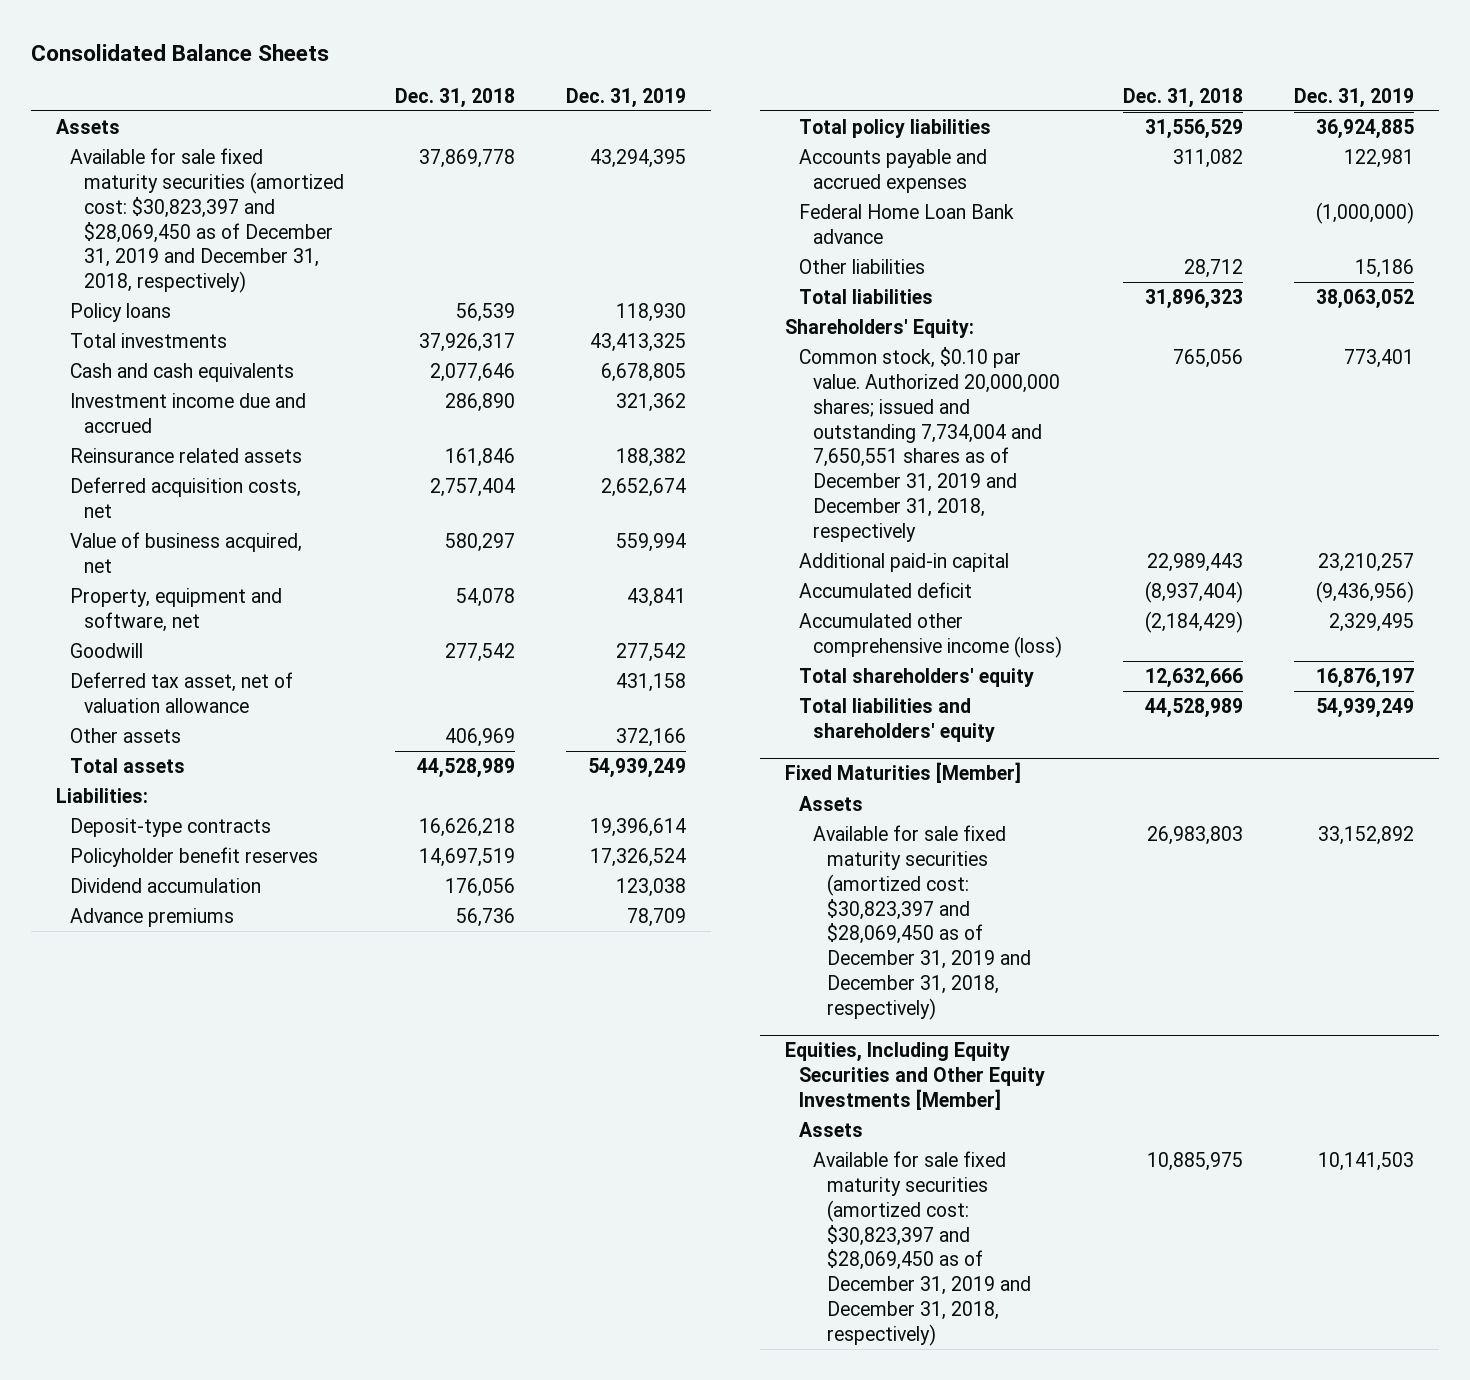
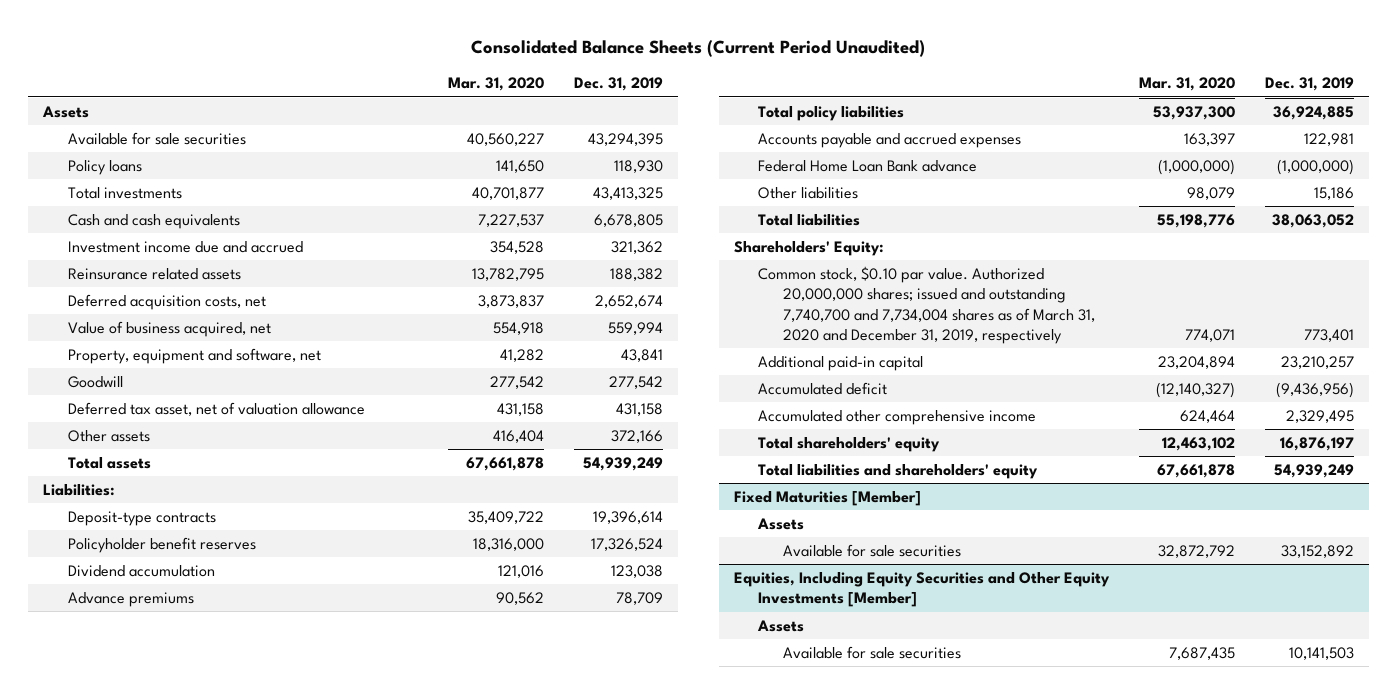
- Consolidated Balance Sheets
+ Consolidated Balance Sheets (Current Period Unaudited)
- | Dec. 31, 2018 | Dec. 31, 2019
+ | Mar. 31, 2020 | Dec. 31, 2019
- Available for sale fixed maturity securities (amortized cost: $30,823,397 and $28,069,450 as of December 31, 2019 and December 31, 2018, respectively) | 37,869,778 | 43,294,395
+ Available for sale securities | 40,560,227 | 43,294,395
- Common stock, $0.10 par value. Authorized 20,000,000 shares; issued and outstanding 7,734,004 and 7,650,551 shares as of December 31, 2019 and December 31, 2018, respectively | 765,056 | 773,401
+ Common stock, $0.10 par value. Authorized 20,000,000 shares; issued and outstanding 7,740,700 and 7,734,004 shares as of March 31, 2020 and December 31, 2019, respectively | 774,071 | 773,401
- Accumulated other comprehensive income (loss) | (2,184,429) | 2,329,495
+ Accumulated other comprehensive income | 624,464 | 2,329,495
@ Fixed Maturities [Member]
- Available for sale fixed maturity securities (amortized cost: $30,823,397 and $28,069,450 as of December 31, 2019 and December 31, 2018, respectively) | 26,983,803 | 33,152,892
+ Available for sale securities | 32,872,792 | 33,152,892
@ Equities, Including Equity Securities and Other Equity Investments [Member]
- Available for sale fixed maturity securities (amortized cost: $30,823,397 and $28,069,450 as of December 31, 2019 and December 31, 2018, respectively) | 10,885,975 | 10,141,503
+ Available for sale securities | 7,687,435 | 10,141,503

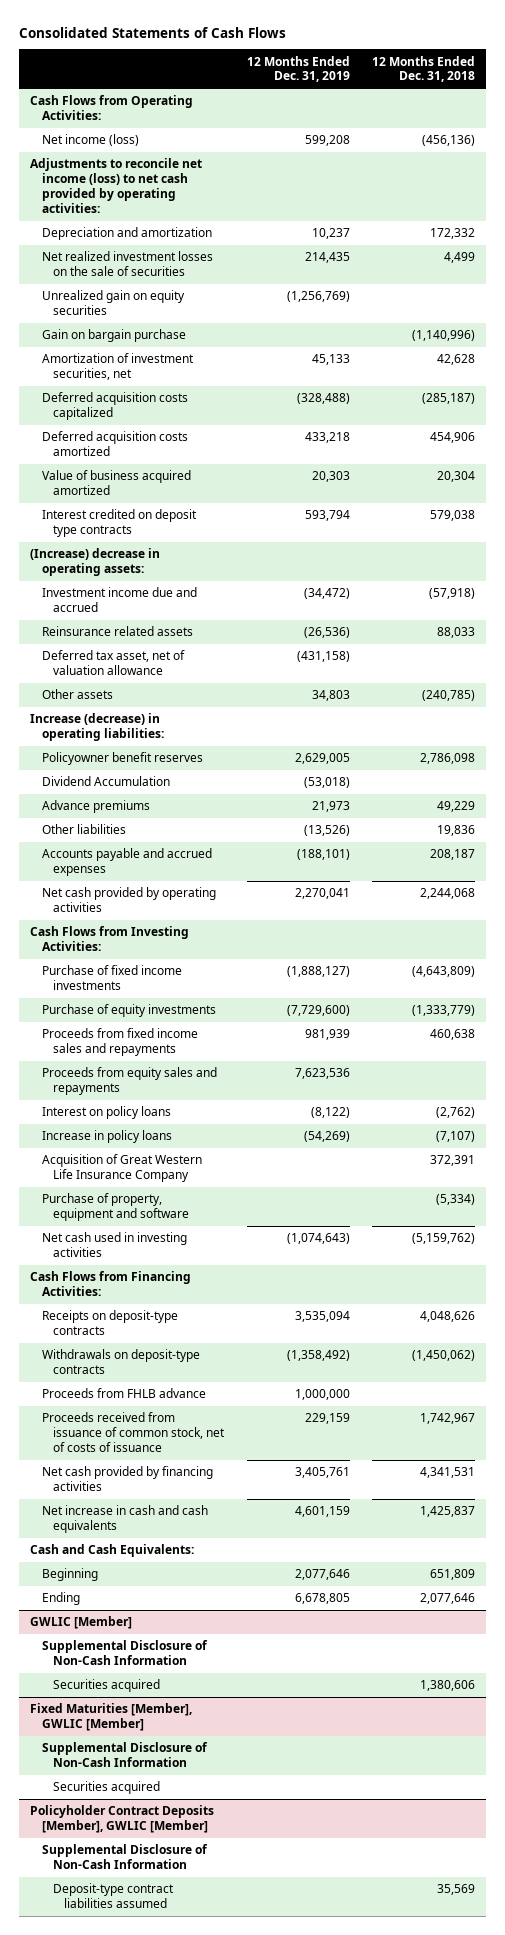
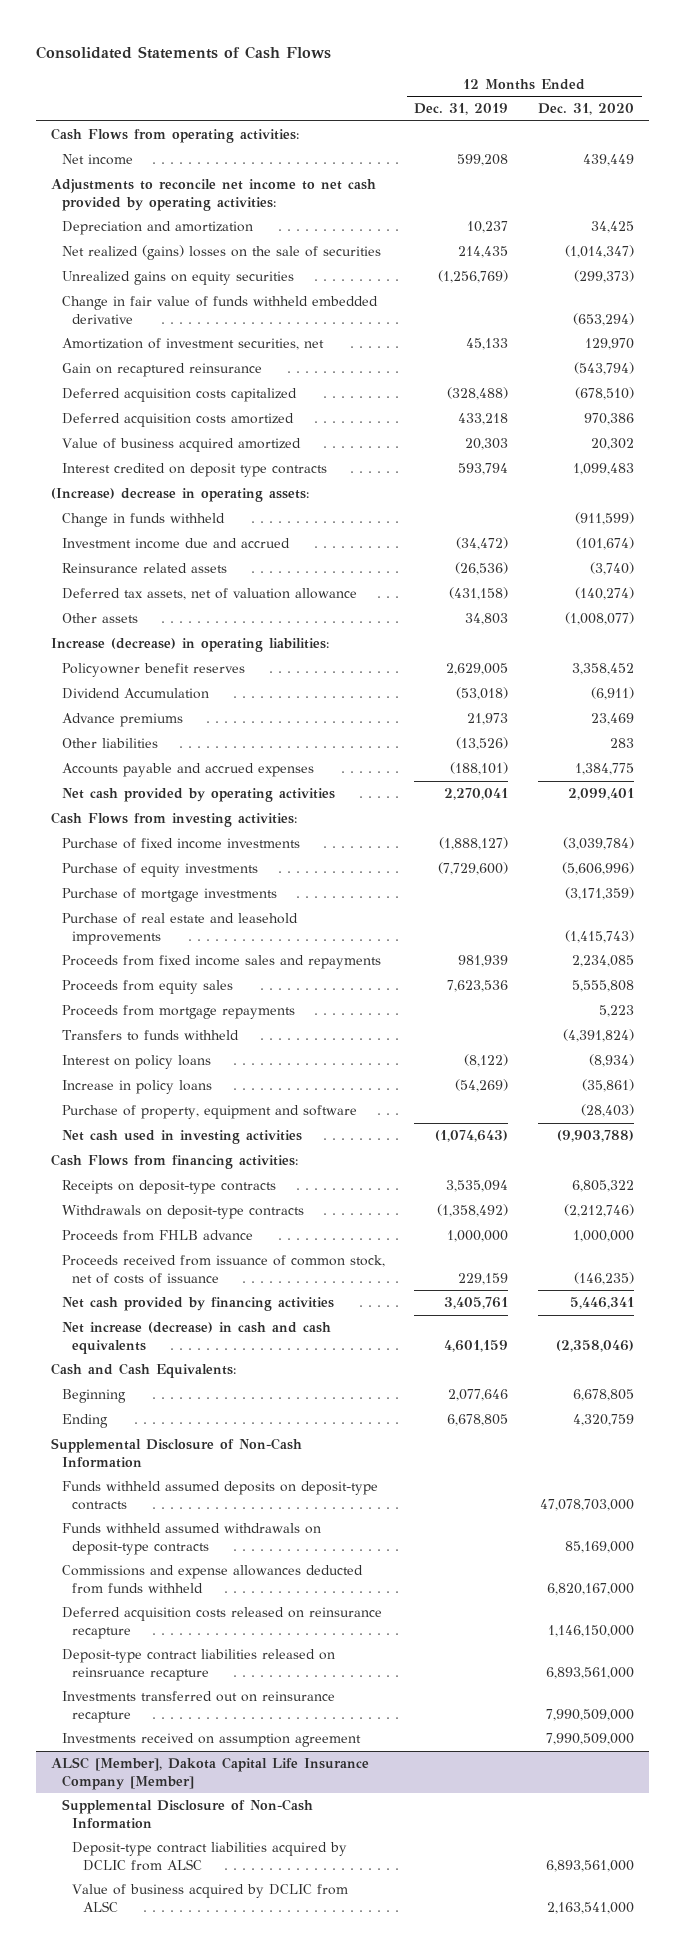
- | 12 Months Ended Dec. 31, 2019 | 12 Months Ended Dec. 31, 2018
+ | 12 Months Ended Dec. 31, 2019 | 12 Months Ended Dec. 31, 2020
- Cash Flows from Operating Activities:
- Net income (loss) | 599,208 | (456,136)
- Adjustments to reconcile net income (loss) to net cash provided by operating activities:
+ Cash Flows from operating activities:
+ Net income | 599,208 | 439,449
+ Adjustments to reconcile net income to net cash provided by operating activities:
- Net realized investment losses on the sale of securities | 214,435 | 4,499
- Unrealized gain on equity securities | (1,256,769) |
- Gain on bargain purchase | | (1,140,996)
+ Net realized (gains) losses on the sale of securities | 214,435 | (1,014,347)
+ Unrealized gains on equity securities | (1,256,769) | (299,373)
+ Change in fair value of funds withheld embedded derivative | | (653,294)
+ Gain on recaptured reinsurance | | (543,794)
+ Change in funds withheld | | (911,599)
- Deferred tax asset, net of valuation allowance | (431,158) |
+ Deferred tax assets, net of valuation allowance | (431,158) | (140,274)
- Cash Flows from Investing Activities:
+ Cash Flows from investing activities:
+ Purchase of mortgage investments | | (3,171,359)
+ Purchase of real estate and leasehold improvements | | (1,415,743)
- Proceeds from equity sales and repayments | 7,623,536 |
+ Proceeds from equity sales | 7,623,536 | 5,555,808
+ Proceeds from mortgage repayments | | 5,223
+ Transfers to funds withheld | | (4,391,824)
- Acquisition of Great Western Life Insurance Company | | 372,391
- Cash Flows from Financing Activities:
+ Cash Flows from financing activities:
- Net increase in cash and cash equivalents | 4,601,159 | 1,425,837
+ Net increase (decrease) in cash and cash equivalents | 4,601,159 | (2,358,046)
- GWLIC [Member]
- Securities acquired | | 1,380,606
- Fixed Maturities [Member], GWLIC [Member]
- Supplemental Disclosure of Non-Cash Information
- Securities acquired
- Policyholder Contract Deposits [Member], GWLIC [Member]
+ Funds withheld assumed deposits on deposit-type contracts | | 47,078,703,000
+ Funds withheld assumed withdrawals on deposit-type contracts | | 85,169,000
+ Commissions and expense allowances deducted from funds withheld | | 6,820,167,000
+ Deferred acquisition costs released on reinsurance recapture | | 1,146,150,000
+ Deposit-type contract liabilities released on reinsruance recapture | | 6,893,561,000
+ Investments transferred out on reinsurance recapture | | 7,990,509,000
+ Investments received on assumption agreement | | 7,990,509,000
+ ALSC [Member], Dakota Capital Life Insurance Company [Member]
- Deposit-type contract liabilities assumed | | 35,569
+ Deposit-type contract liabilities acquired by DCLIC from ALSC | | 6,893,561,000
+ Value of business acquired by DCLIC from ALSC | | 2,163,541,000

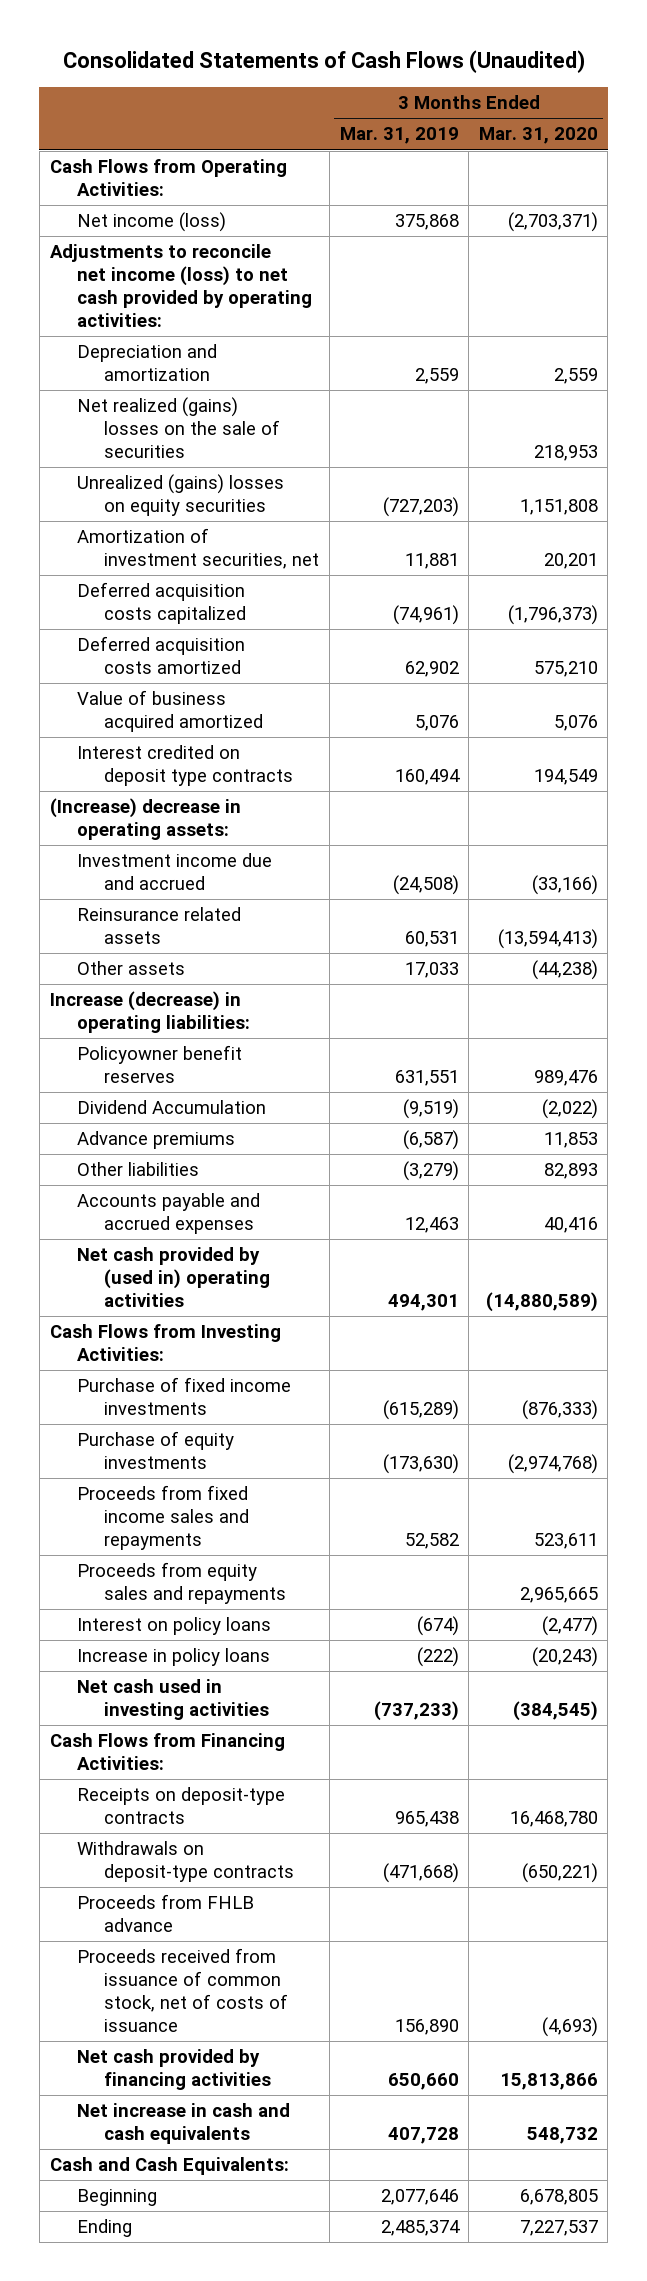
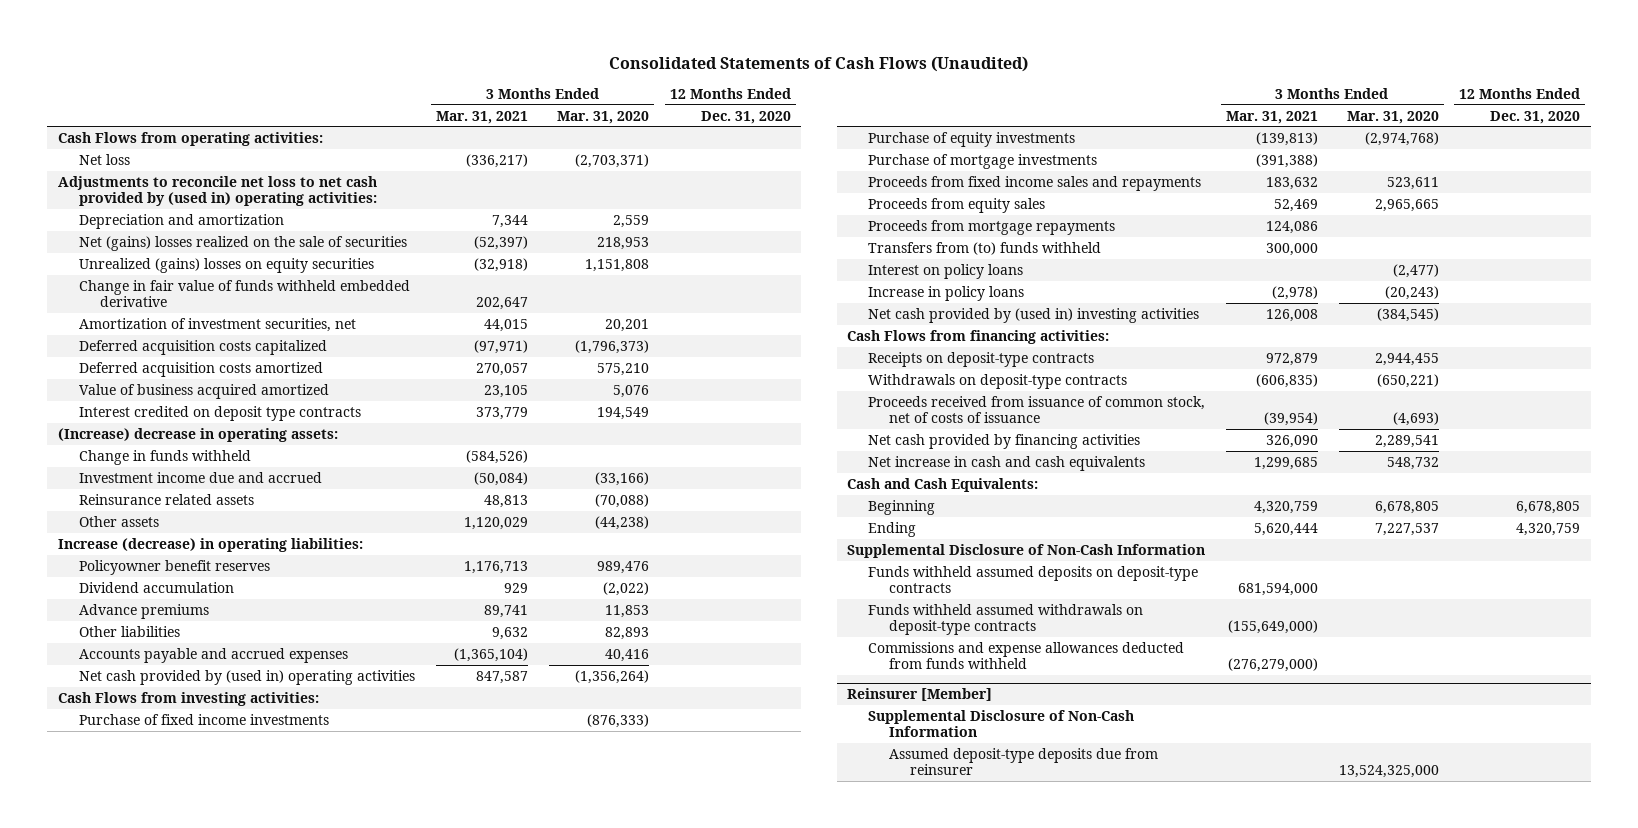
- | 3 Months Ended Mar. 31, 2019 | 3 Months Ended Mar. 31, 2020
+ | 3 Months Ended Mar. 31, 2021 | 3 Months Ended Mar. 31, 2020 | 12 Months Ended Dec. 31, 2020
- Cash Flows from Operating Activities:
- Net income (loss) | 375,868 | (2,703,371)
- Adjustments to reconcile net income (loss) to net cash provided by operating activities:
+ Cash Flows from operating activities:
+ Net loss | (336,217) | (2,703,371) |
+ Adjustments to reconcile net loss to net cash provided by (used in) operating activities:
- Net realized (gains) losses on the sale of securities | | 218,953
+ Net (gains) losses realized on the sale of securities | (52,397) | 218,953 |
+ Change in fair value of funds withheld embedded derivative | 202,647 | |
+ Change in funds withheld | (584,526) | |
- Reinsurance related assets | 60,531 | (13,594,413)
+ Reinsurance related assets | 48,813 | (70,088) |
- Dividend Accumulation | (9,519) | (2,022)
+ Dividend accumulation | 929 | (2,022) |
- Net cash provided by (used in) operating activities | 494,301 | (14,880,589)
- Cash Flows from Investing Activities:
+ Net cash provided by (used in) operating activities | 847,587 | (1,356,264) |
+ Cash Flows from investing activities:
+ Purchase of mortgage investments | (391,388) | |
- Proceeds from equity sales and repayments | | 2,965,665
+ Proceeds from equity sales | 52,469 | 2,965,665 |
+ Proceeds from mortgage repayments | 124,086 | |
+ Transfers from (to) funds withheld | 300,000 | |
- Net cash used in investing activities | (737,233) | (384,545)
- Cash Flows from Financing Activities:
- Receipts on deposit-type contracts | 965,438 | 16,468,780
+ Net cash provided by (used in) investing activities | 126,008 | (384,545) |
+ Cash Flows from financing activities:
+ Receipts on deposit-type contracts | 972,879 | 2,944,455 |
- Proceeds from FHLB advance
- Net cash provided by financing activities | 650,660 | 15,813,866
+ Net cash provided by financing activities | 326,090 | 2,289,541 |
+ Supplemental Disclosure of Non-Cash Information
+ Funds withheld assumed deposits on deposit-type contracts | 681,594,000 | |
+ Funds withheld assumed withdrawals on deposit-type contracts | (155,649,000) | |
+ Commissions and expense allowances deducted from funds withheld | (276,279,000) | |
+ Reinsurer [Member]
+ Supplemental Disclosure of Non-Cash Information
+ Assumed deposit-type deposits due from reinsurer | | 13,524,325,000 |

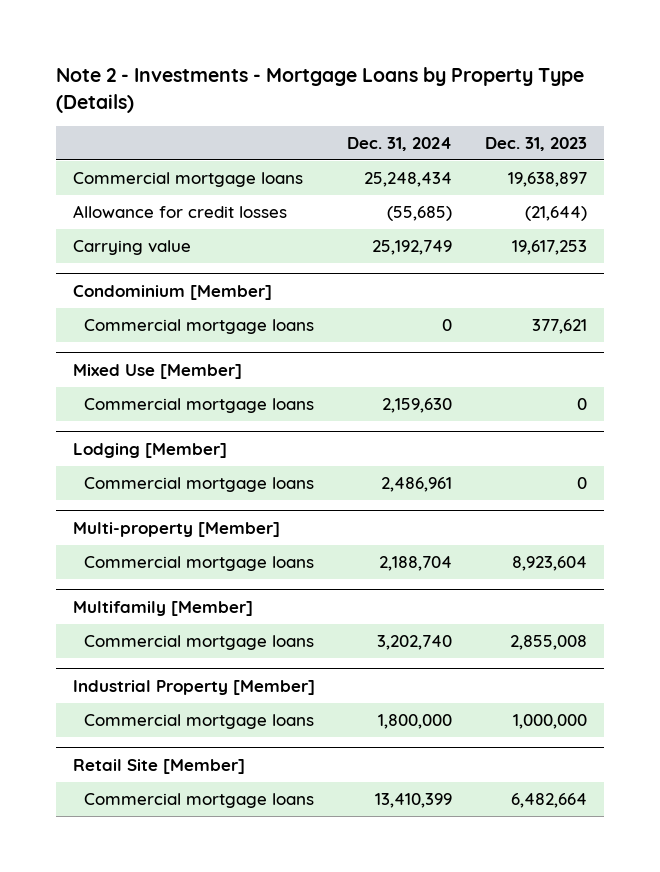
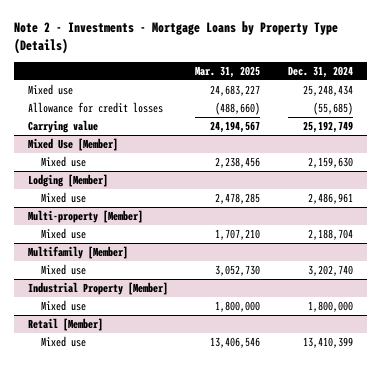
- | Dec. 31, 2024 | Dec. 31, 2023
+ | Mar. 31, 2025 | Dec. 31, 2024
- Commercial mortgage loans | 25,248,434 | 19,638,897
+ Mixed use | 24,683,227 | 25,248,434
- Condominium [Member]
- Commercial mortgage loans | 0 | 377,621
@ Mixed Use [Member]
- Commercial mortgage loans | 2,159,630 | 0
+ Mixed use | 2,238,456 | 2,159,630
@ Lodging [Member]
- Commercial mortgage loans | 2,486,961 | 0
+ Mixed use | 2,478,285 | 2,486,961
@ Multi-property [Member]
- Commercial mortgage loans | 2,188,704 | 8,923,604
+ Mixed use | 1,707,210 | 2,188,704
@ Multifamily [Member]
- Commercial mortgage loans | 3,202,740 | 2,855,008
+ Mixed use | 3,052,730 | 3,202,740
@ Industrial Property [Member]
- Commercial mortgage loans | 1,800,000 | 1,000,000
- Retail Site [Member]
- Commercial mortgage loans | 13,410,399 | 6,482,664
@ Industrial Property [Member]
+ Mixed use | 1,800,000 | 1,800,000
+ Retail [Member]
+ Mixed use | 13,406,546 | 13,410,399

